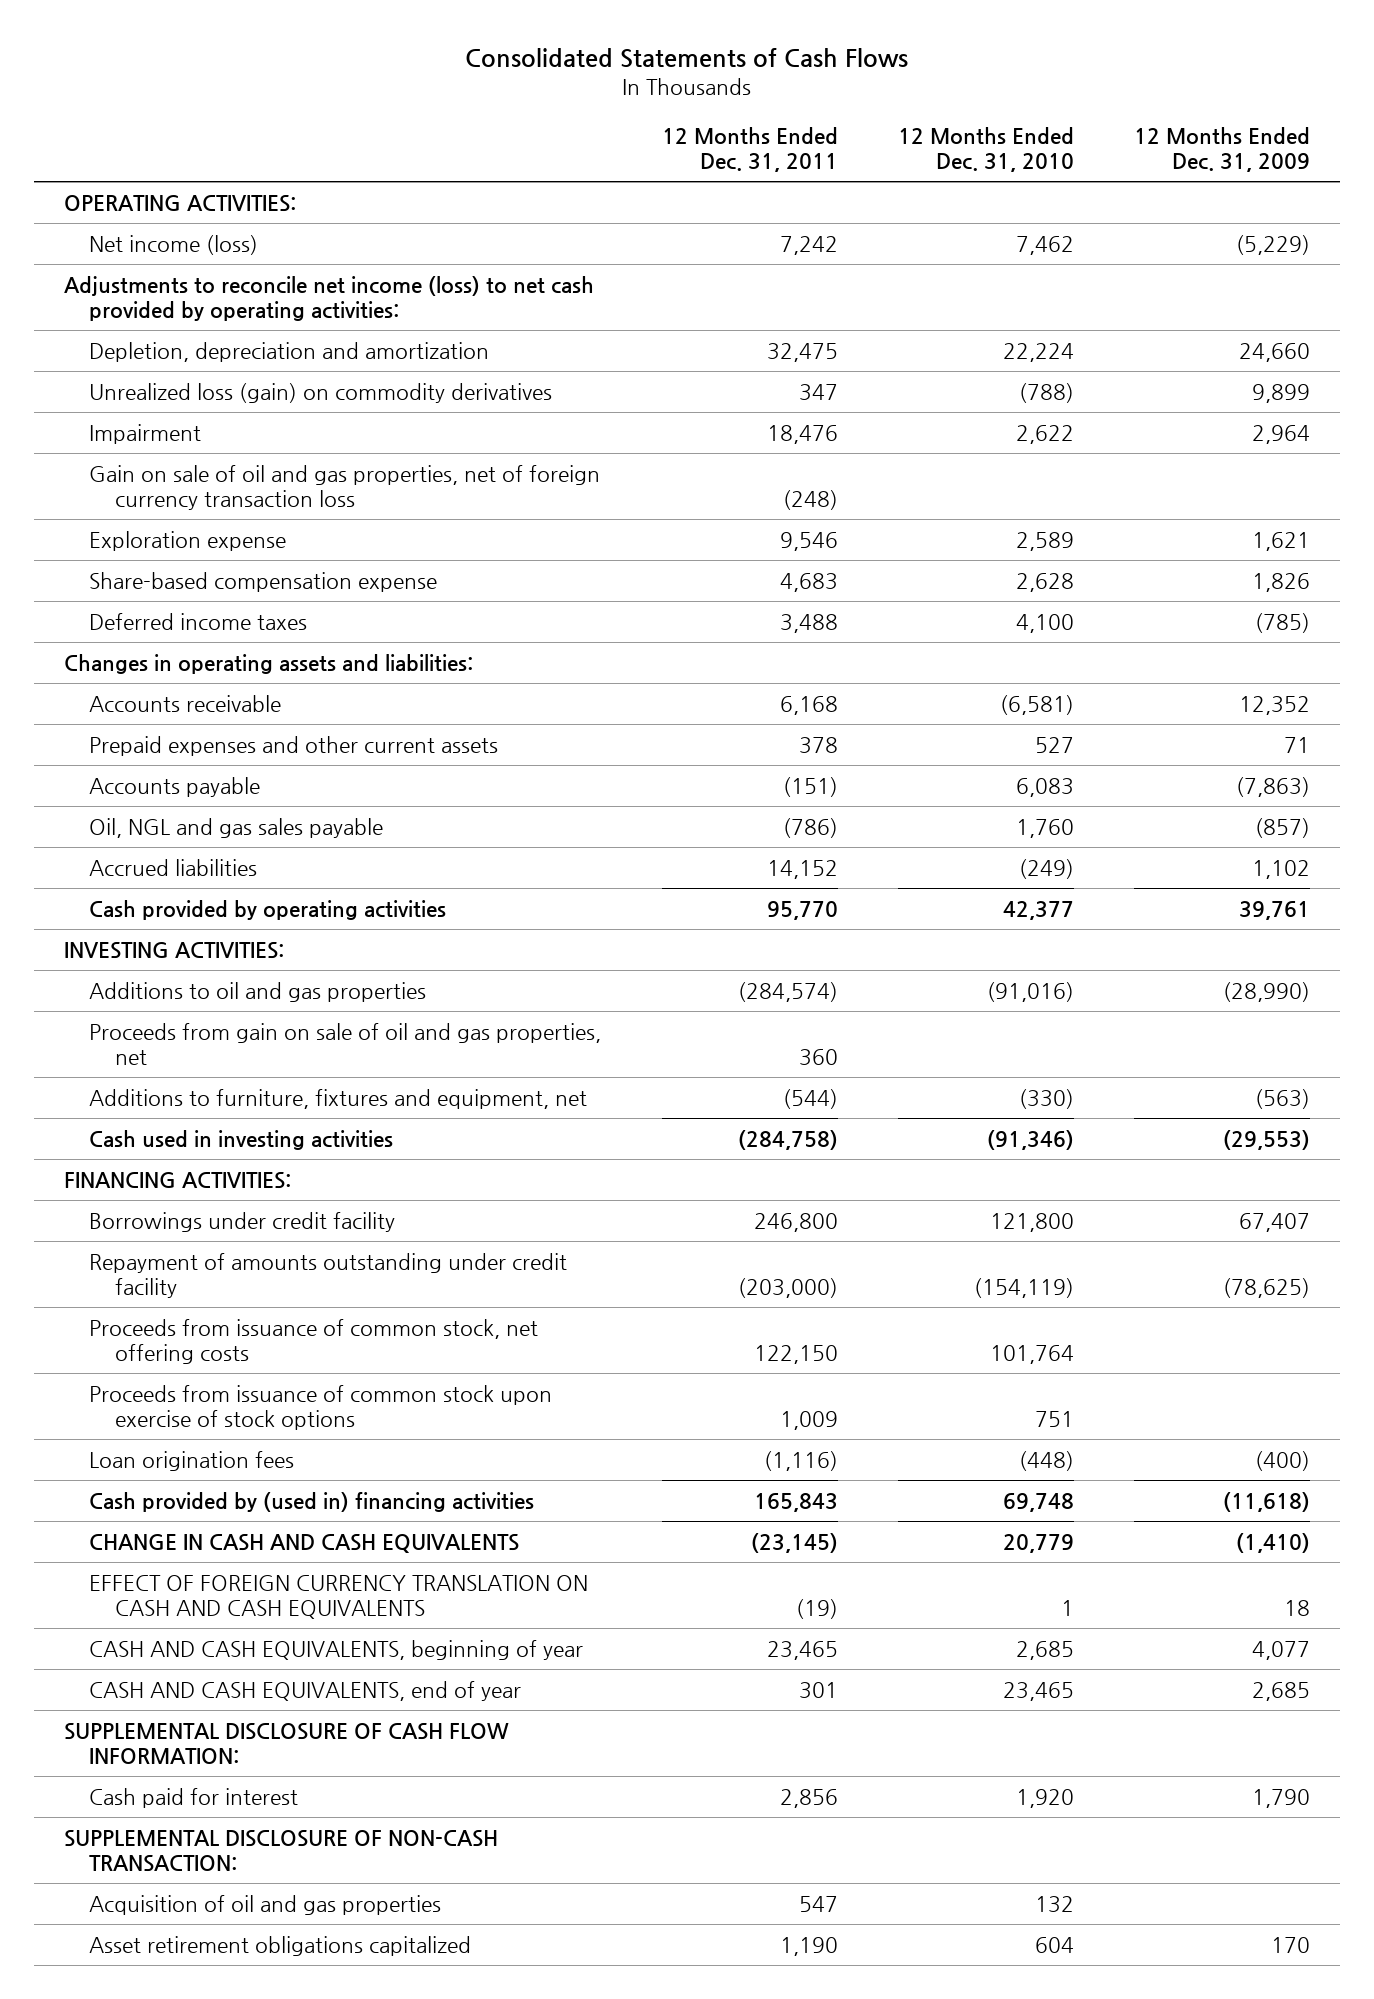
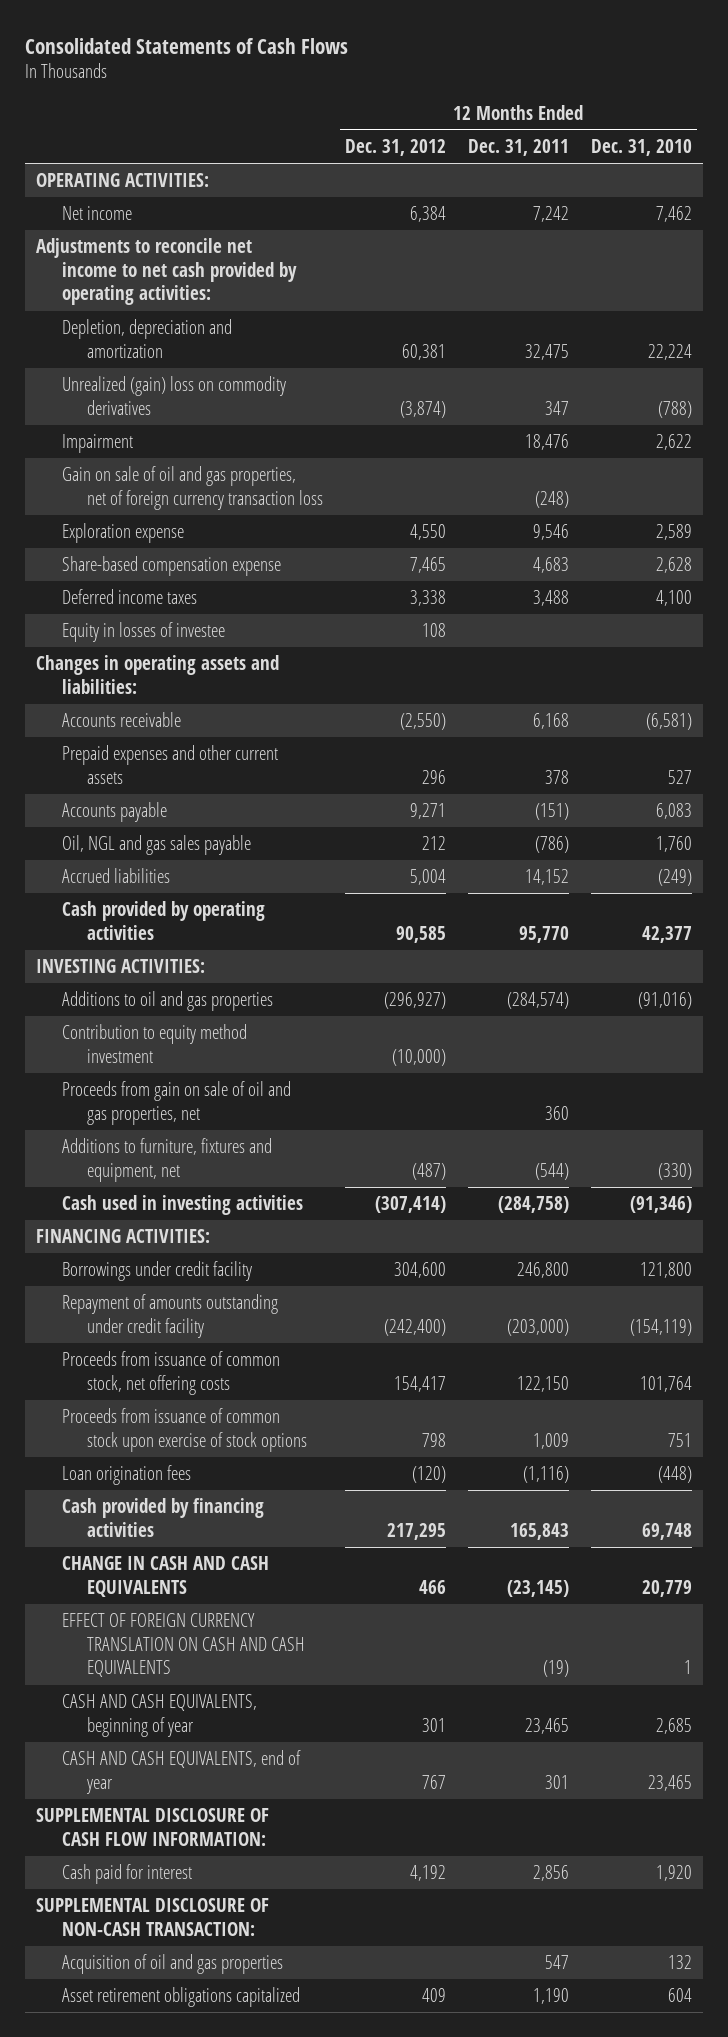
- | 12 Months Ended Dec. 31, 2011 | 12 Months Ended Dec. 31, 2010 | 12 Months Ended Dec. 31, 2009
+ | 12 Months Ended Dec. 31, 2012 | 12 Months Ended Dec. 31, 2011 | 12 Months Ended Dec. 31, 2010
- Net income (loss) | 7,242 | 7,462 | (5,229)
- Adjustments to reconcile net income (loss) to net cash provided by operating activities:
+ Net income | 6,384 | 7,242 | 7,462
+ Adjustments to reconcile net income to net cash provided by operating activities:
- Unrealized loss (gain) on commodity derivatives | 347 | (788) | 9,899
+ Unrealized (gain) loss on commodity derivatives | (3,874) | 347 | (788)
+ Equity in losses of investee | 108 | |
+ Contribution to equity method investment | (10,000) | |
- Cash provided by (used in) financing activities | 165,843 | 69,748 | (11,618)
+ Cash provided by financing activities | 217,295 | 165,843 | 69,748

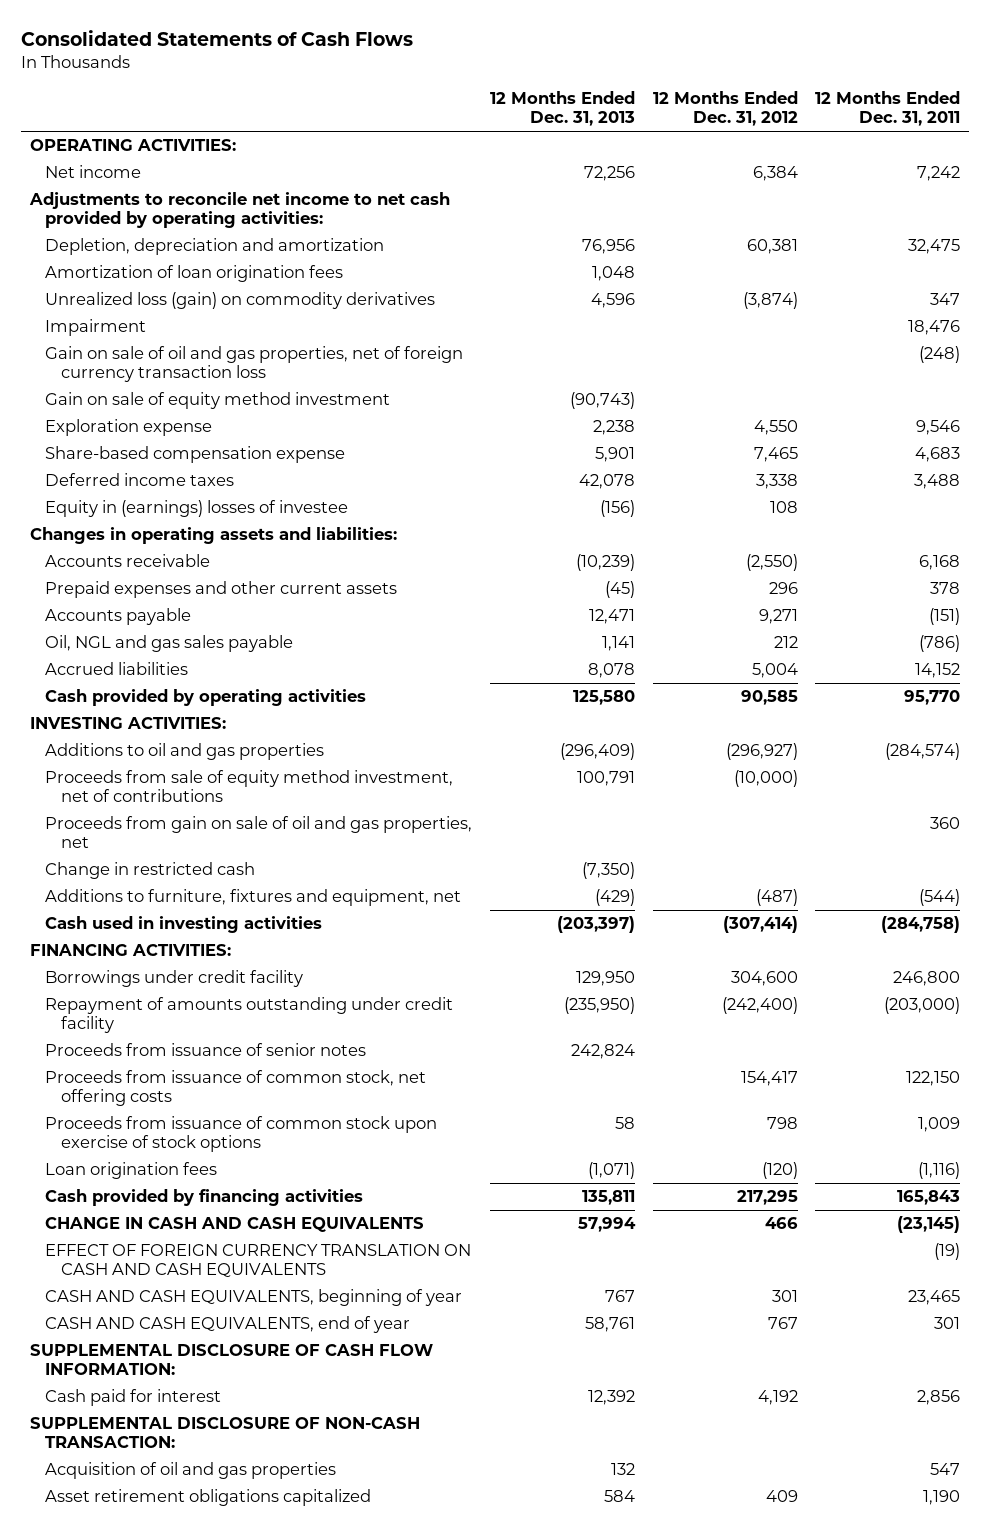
- | 12 Months Ended Dec. 31, 2012 | 12 Months Ended Dec. 31, 2011 | 12 Months Ended Dec. 31, 2010
+ | 12 Months Ended Dec. 31, 2013 | 12 Months Ended Dec. 31, 2012 | 12 Months Ended Dec. 31, 2011
- Unrealized (gain) loss on commodity derivatives | (3,874) | 347 | (788)
+ Amortization of loan origination fees | 1,048 | |
+ Unrealized loss (gain) on commodity derivatives | 4,596 | (3,874) | 347
+ Gain on sale of equity method investment | (90,743) | |
- Equity in losses of investee | 108 | |
+ Equity in (earnings) losses of investee | (156) | 108 |
- Contribution to equity method investment | (10,000) | |
+ Proceeds from sale of equity method investment, net of contributions | 100,791 | (10,000) |
+ Change in restricted cash | (7,350) | |
+ Proceeds from issuance of senior notes | 242,824 | |

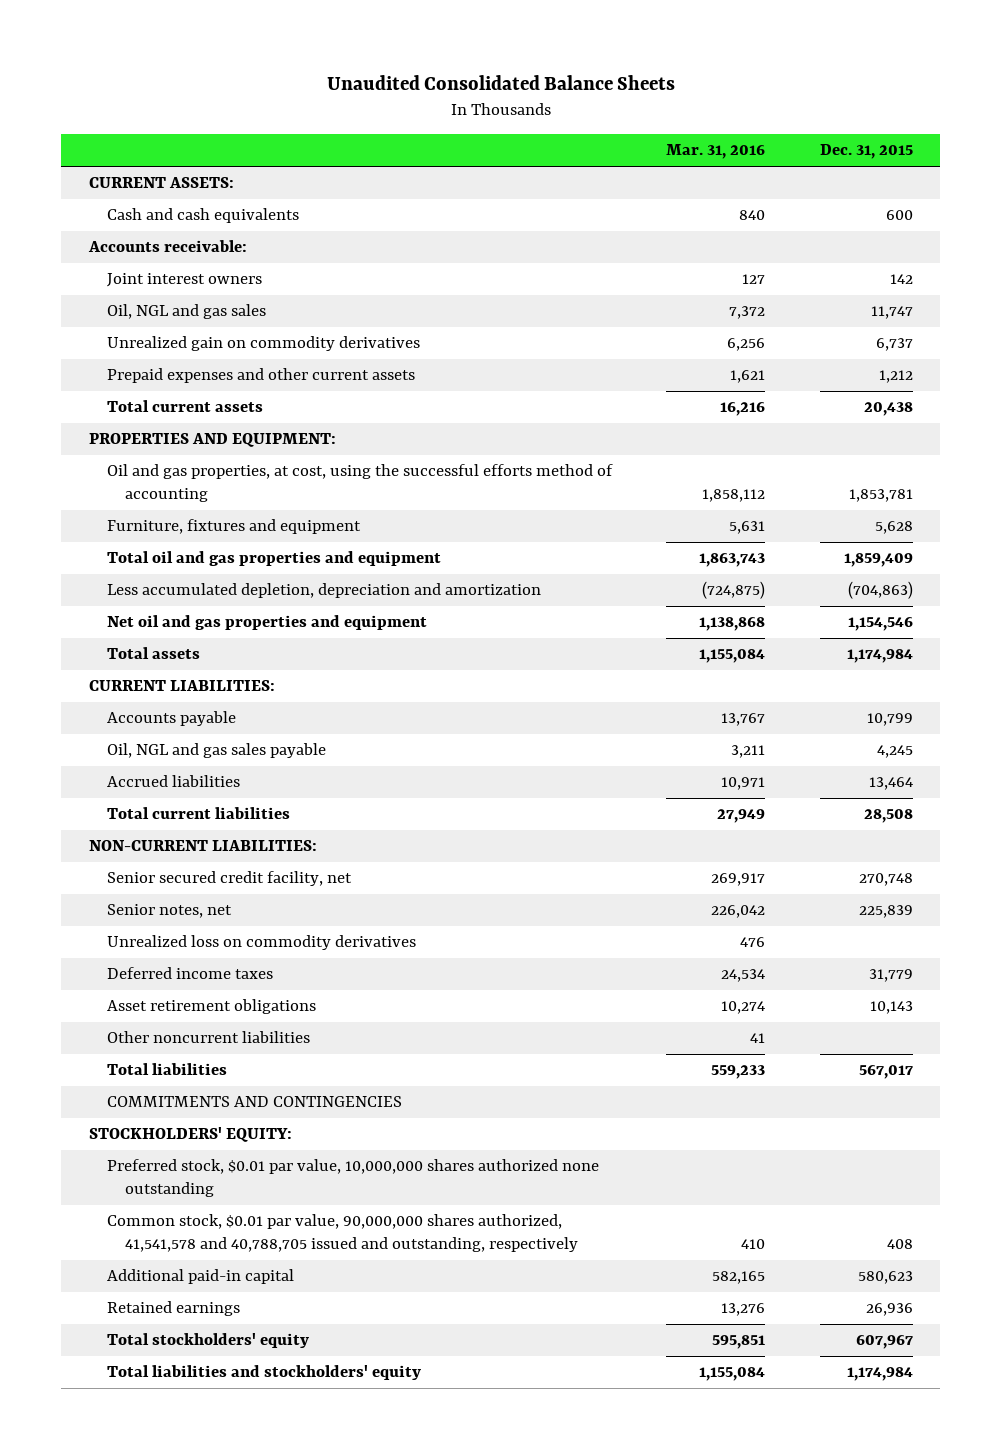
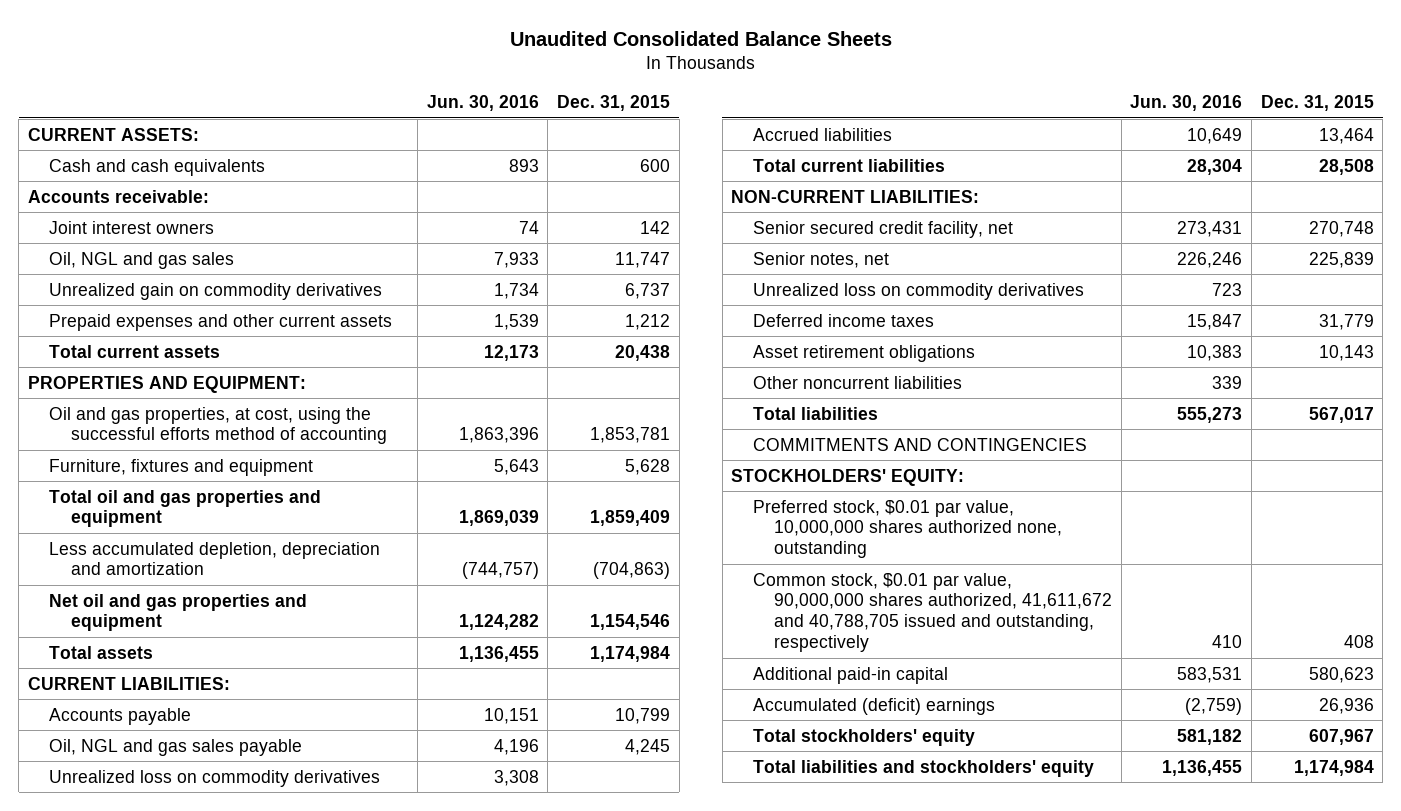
- | Mar. 31, 2016 | Dec. 31, 2015
+ | Jun. 30, 2016 | Dec. 31, 2015
+ Unrealized loss on commodity derivatives | 3,308 |
- Preferred stock, $0.01 par value, 10,000,000 shares authorized none outstanding
- Common stock, $0.01 par value, 90,000,000 shares authorized, 41,541,578 and 40,788,705 issued and outstanding, respectively | 410 | 408
+ Preferred stock, $0.01 par value, 10,000,000 shares authorized none, outstanding
+ Common stock, $0.01 par value, 90,000,000 shares authorized, 41,611,672 and 40,788,705 issued and outstanding, respectively | 410 | 408
- Retained earnings | 13,276 | 26,936
+ Accumulated (deficit) earnings | (2,759) | 26,936

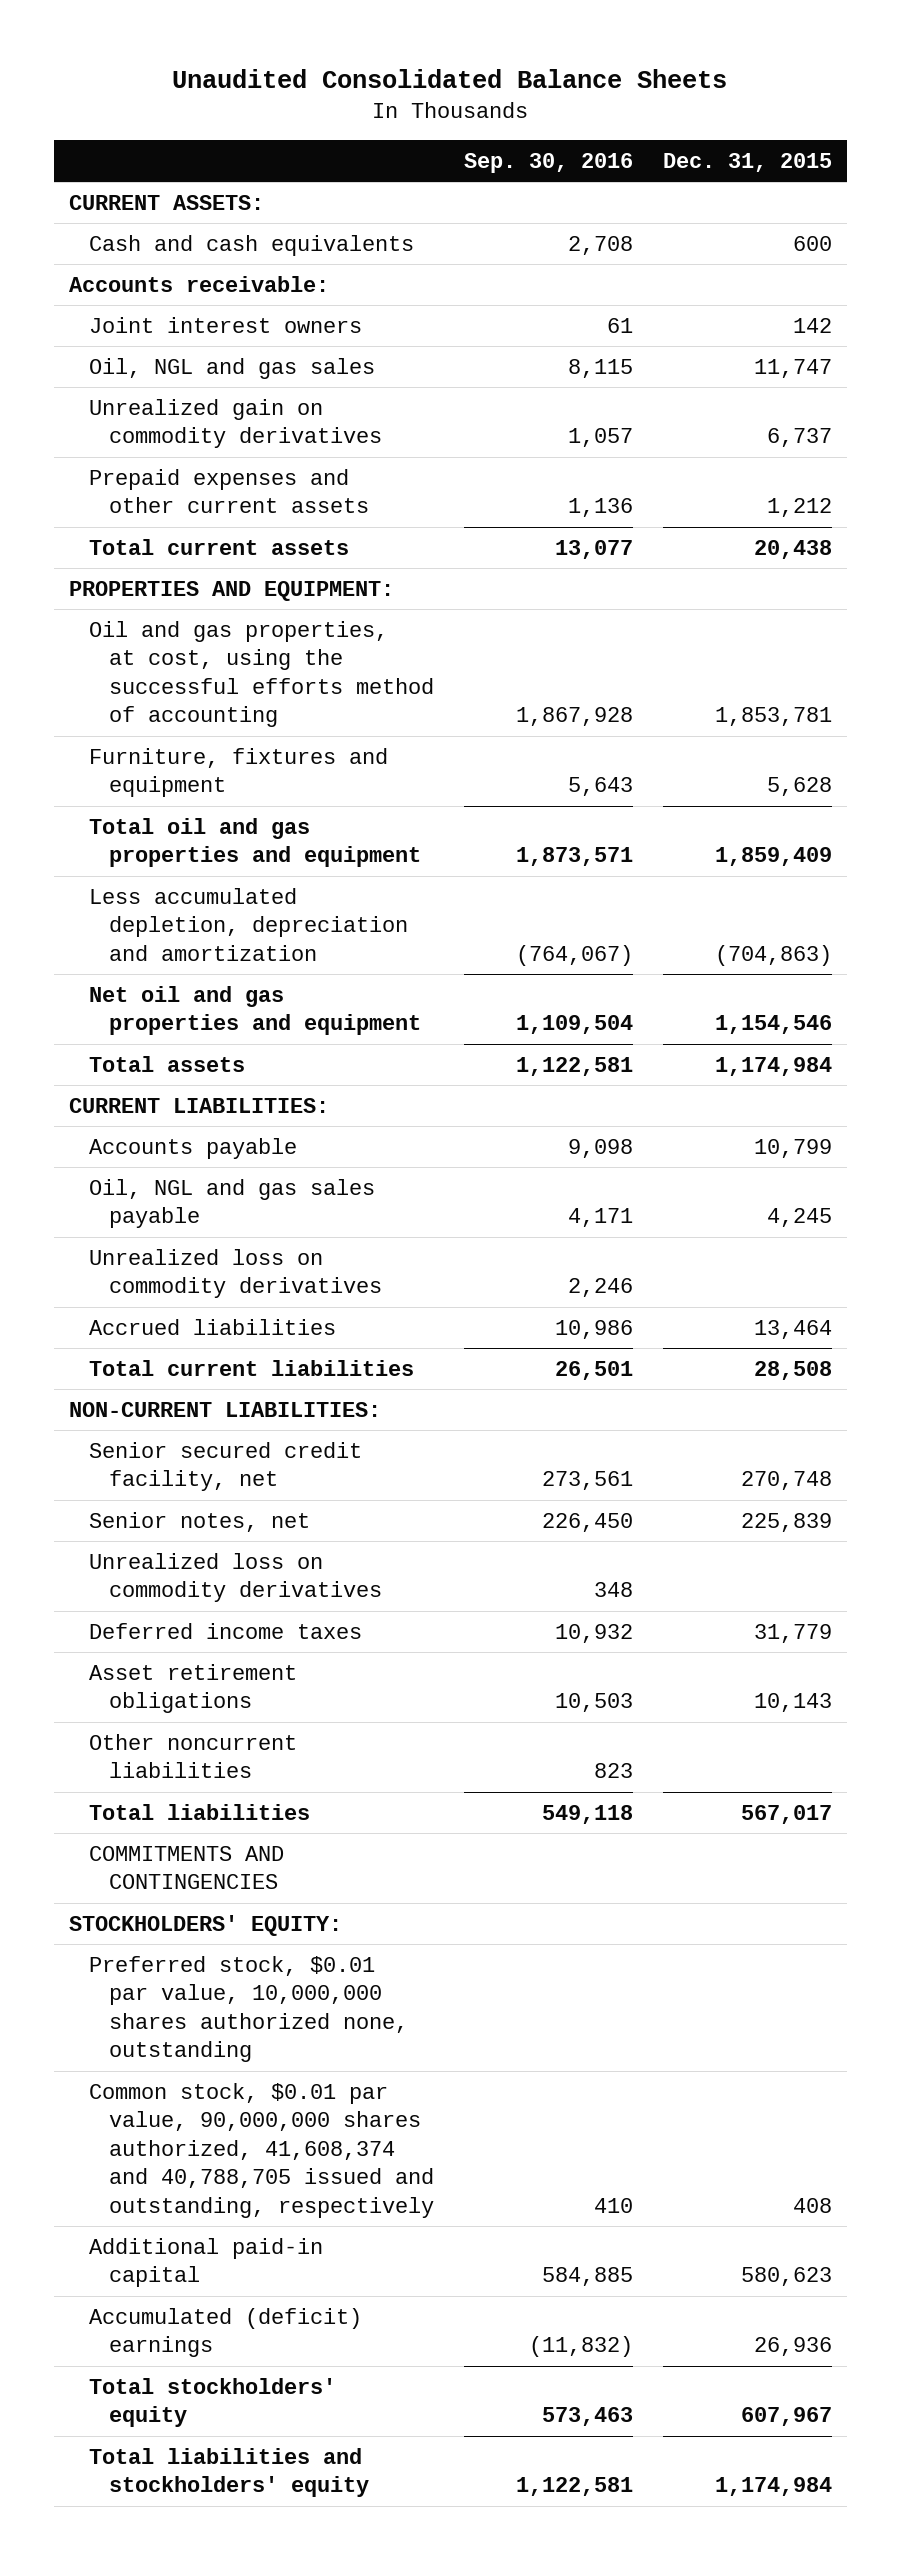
- | Jun. 30, 2016 | Dec. 31, 2015
+ | Sep. 30, 2016 | Dec. 31, 2015
- Common stock, $0.01 par value, 90,000,000 shares authorized, 41,611,672 and 40,788,705 issued and outstanding, respectively | 410 | 408
+ Common stock, $0.01 par value, 90,000,000 shares authorized, 41,608,374 and 40,788,705 issued and outstanding, respectively | 410 | 408

